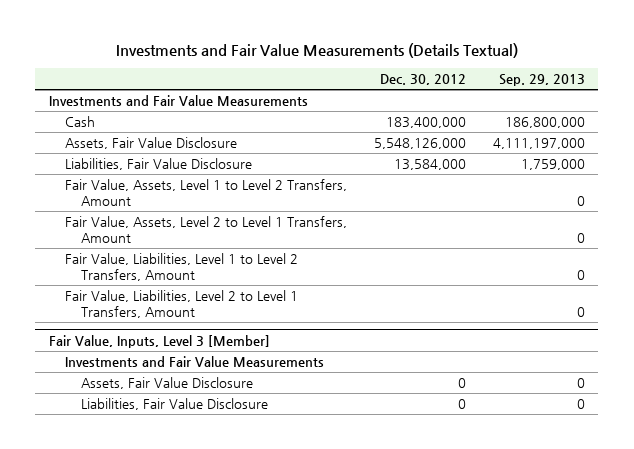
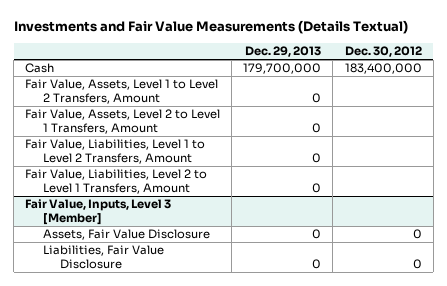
- | Dec. 30, 2012 | Sep. 29, 2013
+ | Dec. 29, 2013 | Dec. 30, 2012
- Investments and Fair Value Measurements
- Assets, Fair Value Disclosure | 5,548,126,000 | 4,111,197,000
- Liabilities, Fair Value Disclosure | 13,584,000 | 1,759,000
@ Fair Value, Inputs, Level 3 [Member]
- Investments and Fair Value Measurements

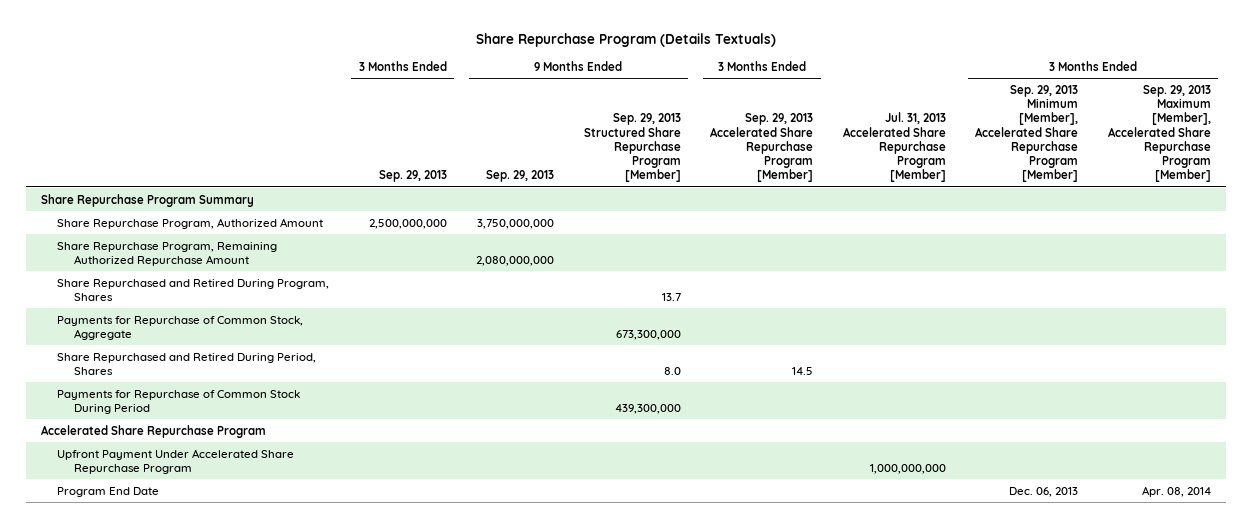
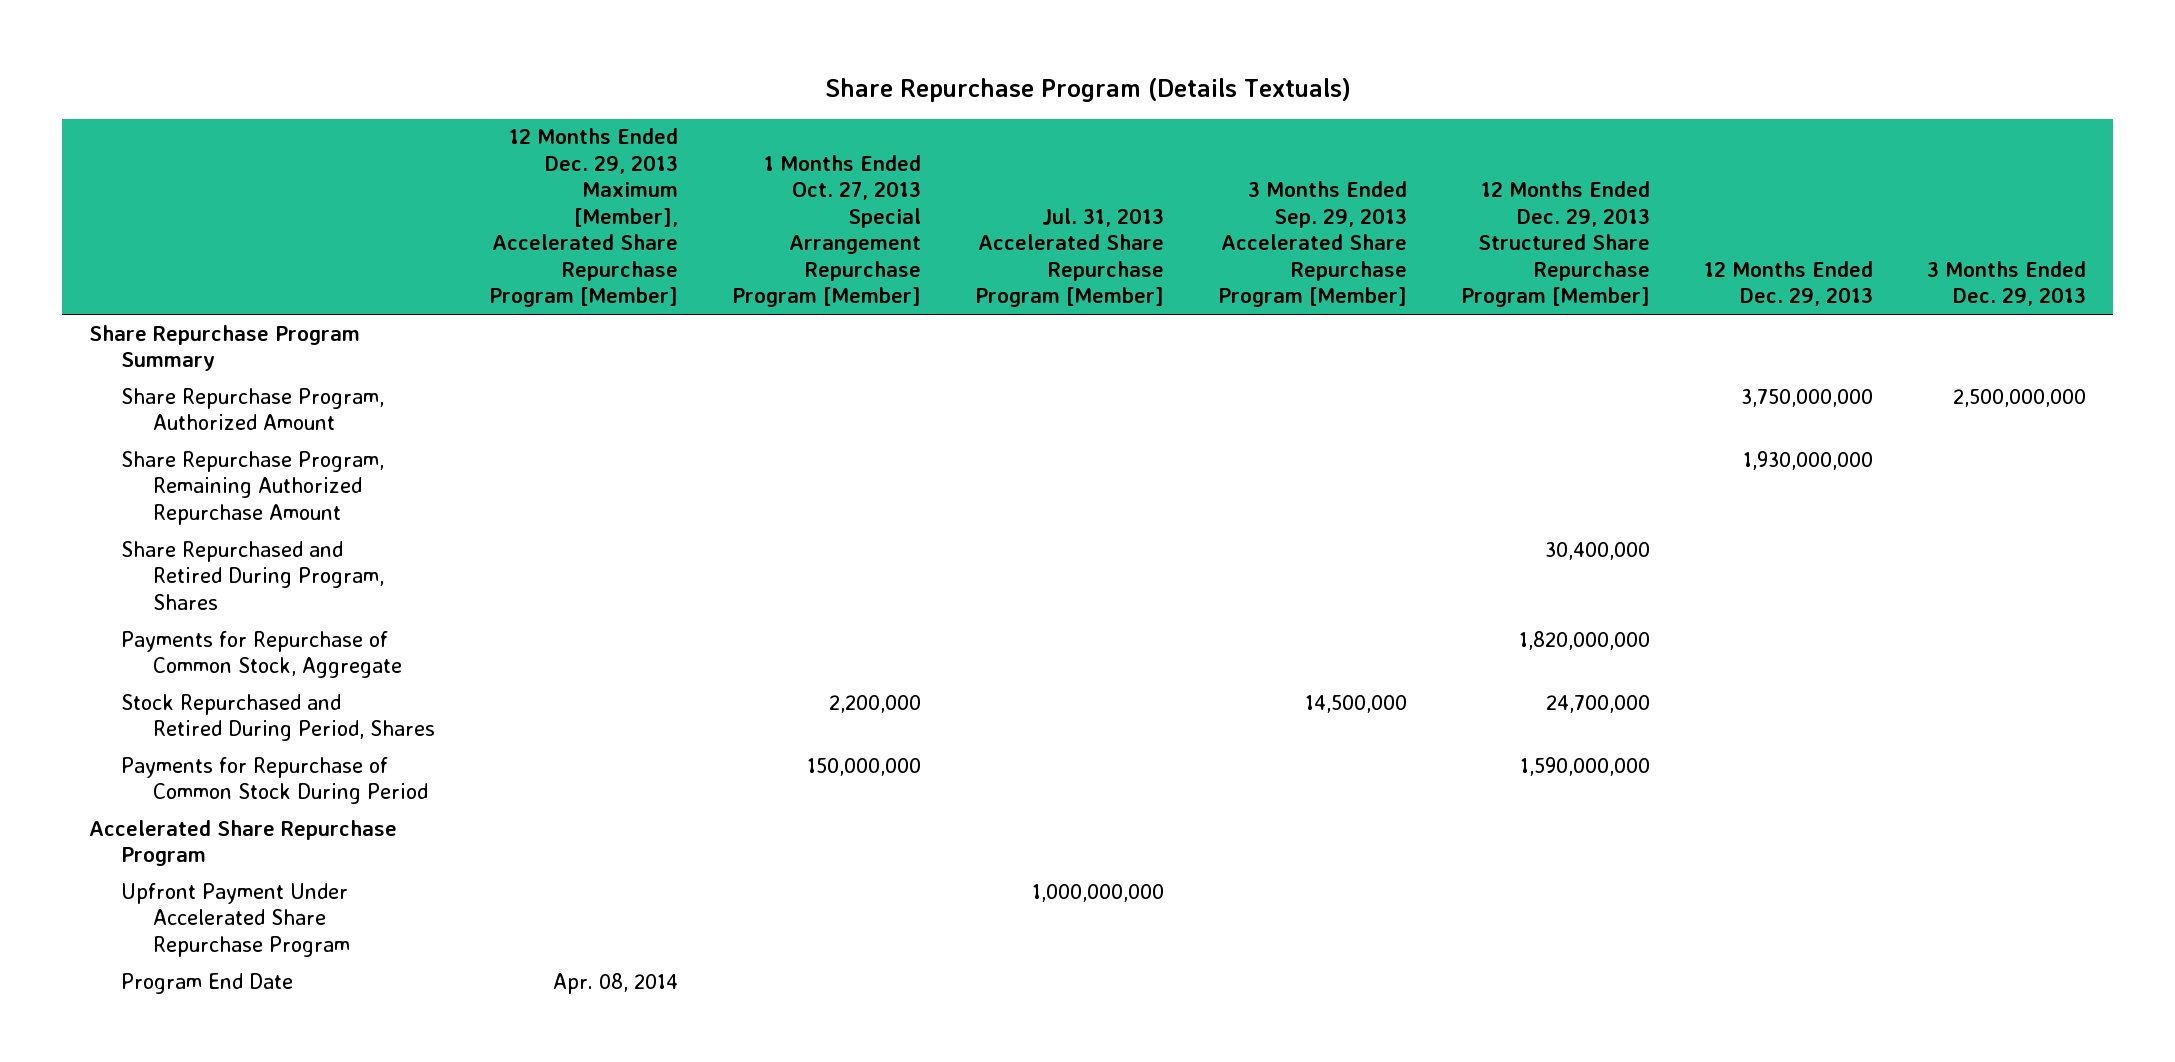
- | 3 Months Ended Sep. 29, 2013 | 9 Months Ended Sep. 29, 2013 | 9 Months Ended Sep. 29, 2013 Structured Share Repurchase Program [Member] | 3 Months Ended Sep. 29, 2013 Accelerated Share Repurchase Program [Member] | Jul. 31, 2013 Accelerated Share Repurchase Program [Member] | 3 Months Ended Sep. 29, 2013 Minimum [Member], Accelerated Share Repurchase Program [Member] | 3 Months Ended Sep. 29, 2013 Maximum [Member], Accelerated Share Repurchase Program [Member]
+ | 12 Months Ended Dec. 29, 2013 Maximum [Member], Accelerated Share Repurchase Program [Member] | 1 Months Ended Oct. 27, 2013 Special Arrangement Repurchase Program [Member] | Jul. 31, 2013 Accelerated Share Repurchase Program [Member] | 3 Months Ended Sep. 29, 2013 Accelerated Share Repurchase Program [Member] | 12 Months Ended Dec. 29, 2013 Structured Share Repurchase Program [Member] | 12 Months Ended Dec. 29, 2013 | 3 Months Ended Dec. 29, 2013
- Share Repurchased and Retired During Period, Shares | | | 8.0 | 14.5 | | |
+ Stock Repurchased and Retired During Period, Shares | | 2,200,000 | | 14,500,000 | 24,700,000 | |

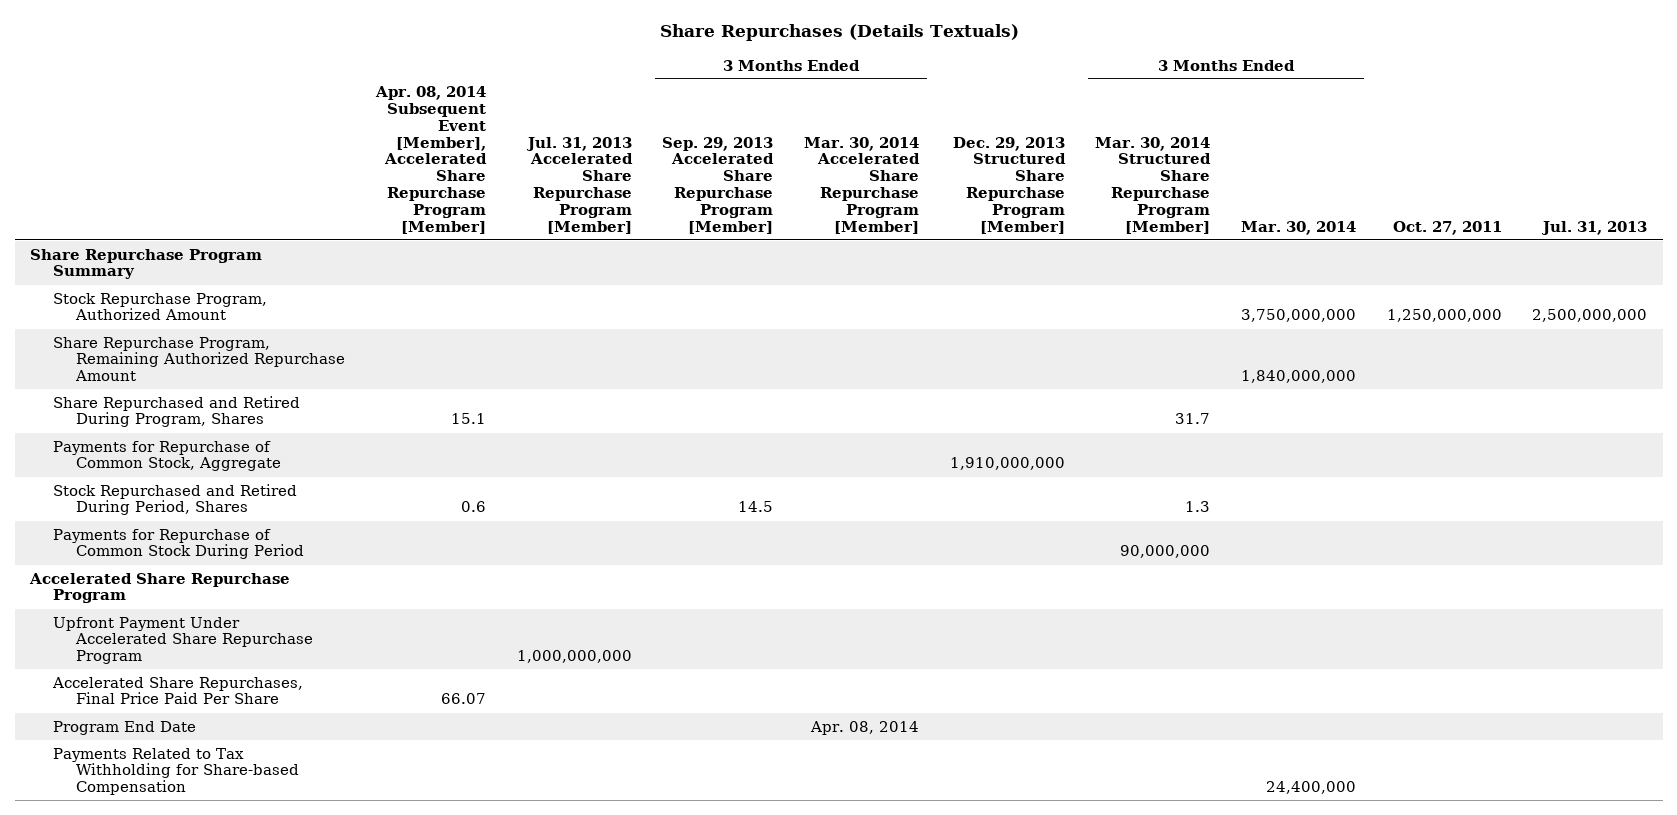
- Share Repurchase Program (Details Textuals)
+ Share Repurchases (Details Textuals)
- | 12 Months Ended Dec. 29, 2013 Maximum [Member], Accelerated Share Repurchase Program [Member] | 1 Months Ended Oct. 27, 2013 Special Arrangement Repurchase Program [Member] | Jul. 31, 2013 Accelerated Share Repurchase Program [Member] | 3 Months Ended Sep. 29, 2013 Accelerated Share Repurchase Program [Member] | 12 Months Ended Dec. 29, 2013 Structured Share Repurchase Program [Member] | 12 Months Ended Dec. 29, 2013 | 3 Months Ended Dec. 29, 2013
+ | Apr. 08, 2014 Subsequent Event [Member], Accelerated Share Repurchase Program [Member] | Jul. 31, 2013 Accelerated Share Repurchase Program [Member] | 3 Months Ended Sep. 29, 2013 Accelerated Share Repurchase Program [Member] | 3 Months Ended Mar. 30, 2014 Accelerated Share Repurchase Program [Member] | Dec. 29, 2013 Structured Share Repurchase Program [Member] | 3 Months Ended Mar. 30, 2014 Structured Share Repurchase Program [Member] | 3 Months Ended Mar. 30, 2014 | Oct. 27, 2011 | Jul. 31, 2013
- Share Repurchase Program, Authorized Amount | | | | | | 3,750,000,000 | 2,500,000,000
+ Stock Repurchase Program, Authorized Amount | | | | | | | 3,750,000,000 | 1,250,000,000 | 2,500,000,000
- Stock Repurchased and Retired During Period, Shares | | 2,200,000 | | 14,500,000 | 24,700,000 | |
+ Stock Repurchased and Retired During Period, Shares | 0.6 | | 14.5 | | | 1.3 | | |
+ Accelerated Share Repurchases, Final Price Paid Per Share | 66.07 | | | | | | | |
+ Payments Related to Tax Withholding for Share-based Compensation | | | | | | | 24,400,000 | |

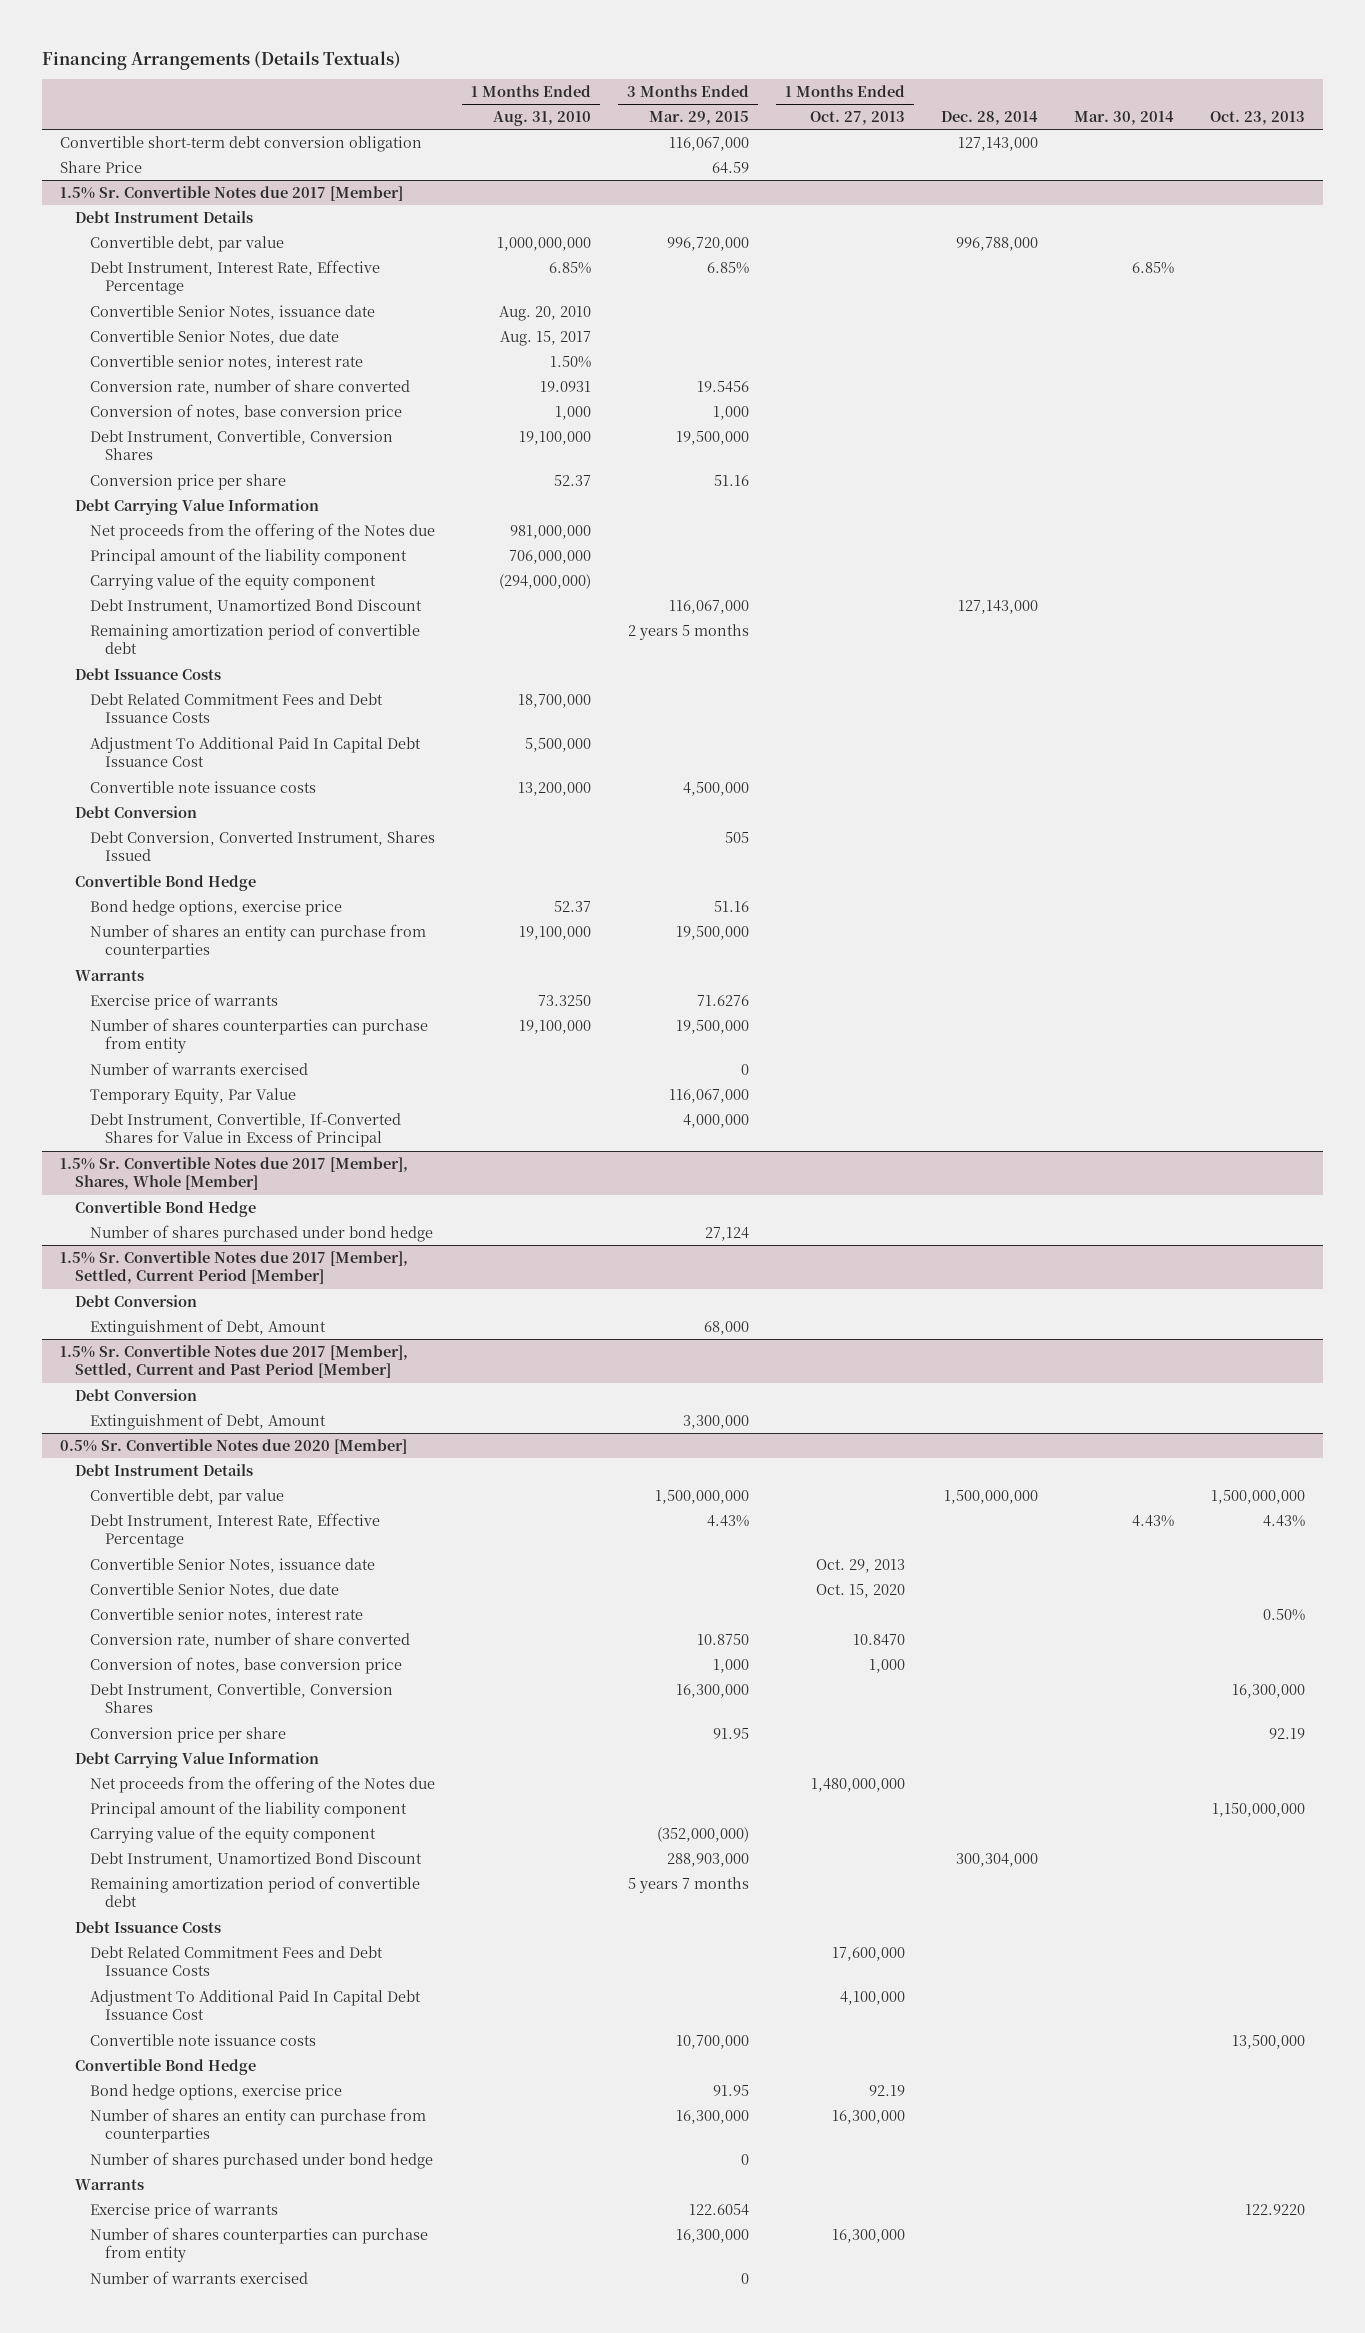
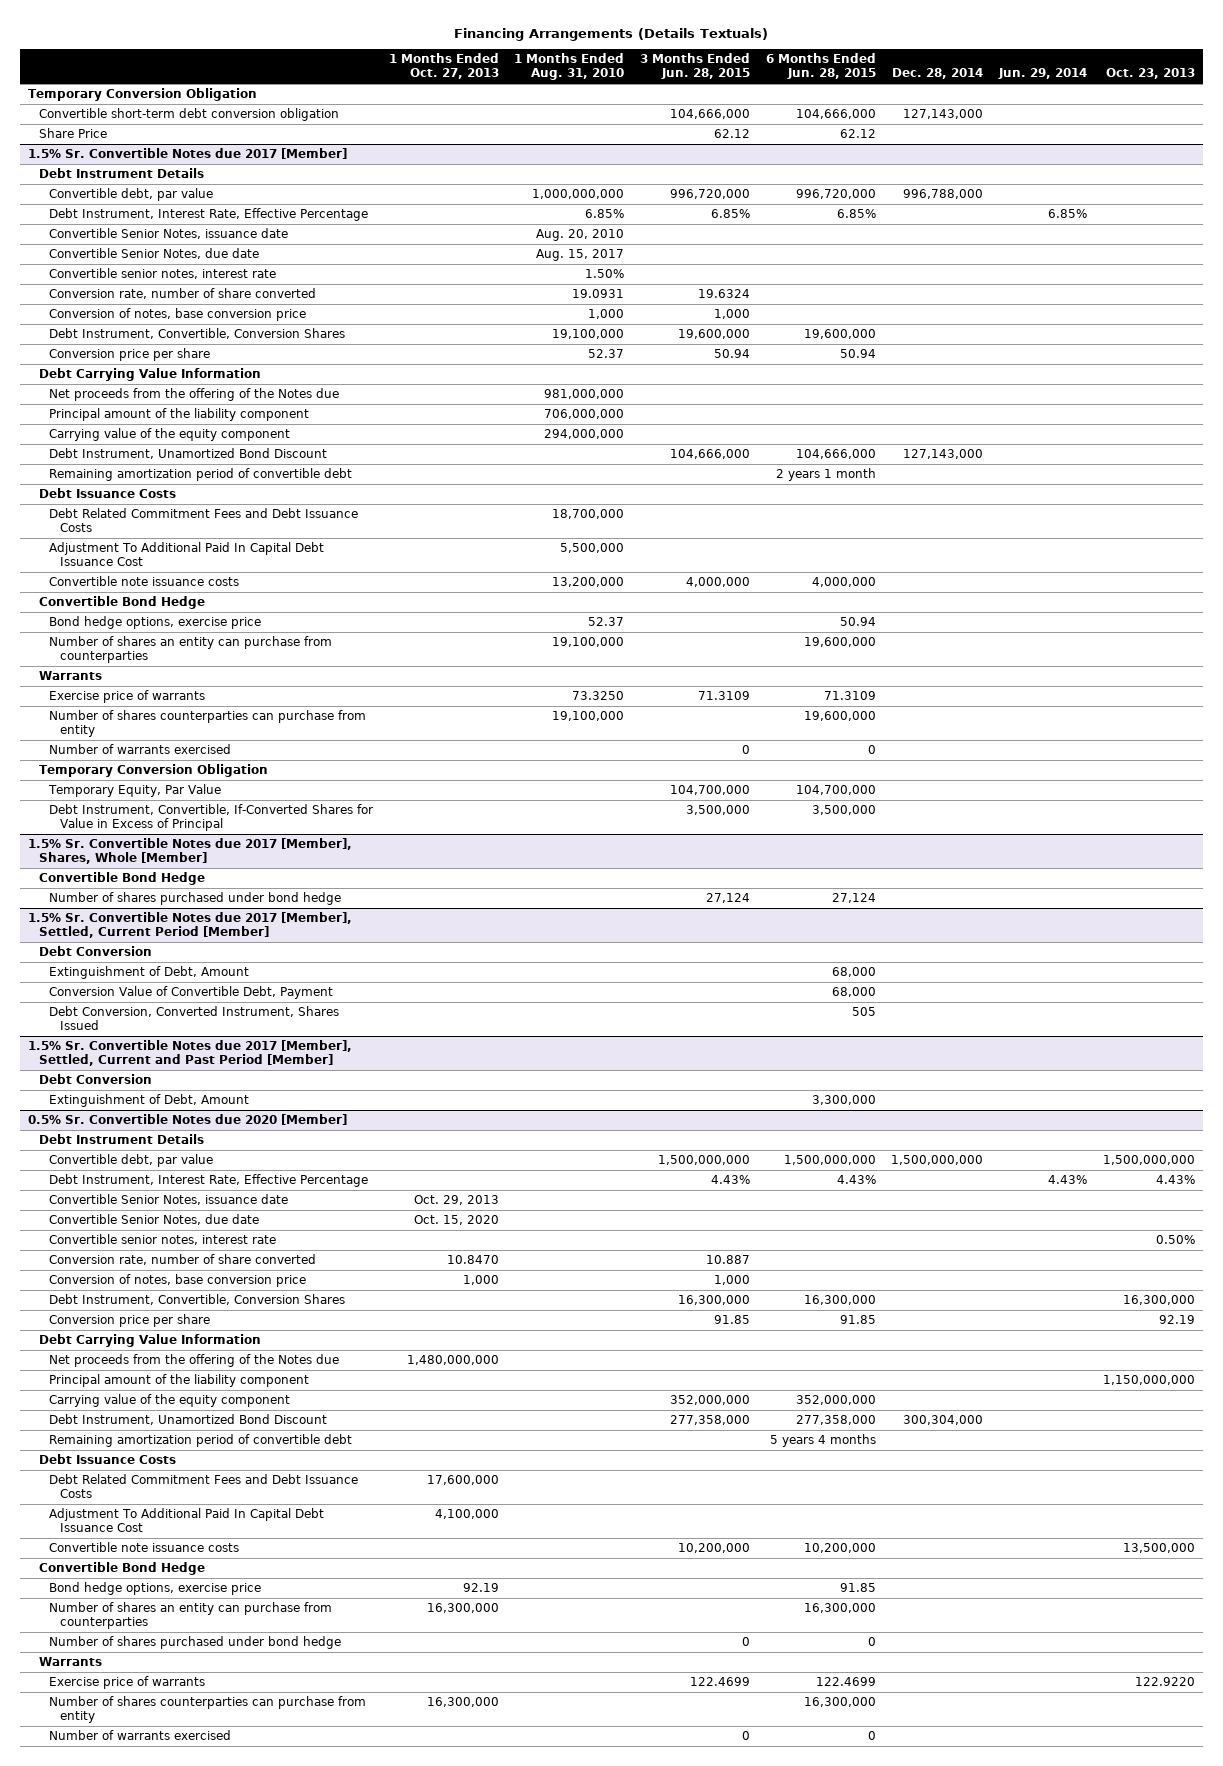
- | 1 Months Ended Aug. 31, 2010 | 3 Months Ended Mar. 29, 2015 | 1 Months Ended Oct. 27, 2013 | Dec. 28, 2014 | Mar. 30, 2014 | Oct. 23, 2013
+ | 1 Months Ended Oct. 27, 2013 | 1 Months Ended Aug. 31, 2010 | 3 Months Ended Jun. 28, 2015 | 6 Months Ended Jun. 28, 2015 | Dec. 28, 2014 | Jun. 29, 2014 | Oct. 23, 2013
+ Temporary Conversion Obligation
@ 1.5% Sr. Convertible Notes due 2017 [Member]
- Carrying value of the equity component | (294,000,000) | | | | |
+ Carrying value of the equity component | | 294,000,000 | | | | |
- Debt Conversion
- Debt Conversion, Converted Instrument, Shares Issued | | 505 | | | |
+ Temporary Conversion Obligation
@ 1.5% Sr. Convertible Notes due 2017 [Member], Settled, Current Period [Member]
+ Conversion Value of Convertible Debt, Payment | | | | 68,000 | | |
+ Debt Conversion, Converted Instrument, Shares Issued | | | | 505 | | |

